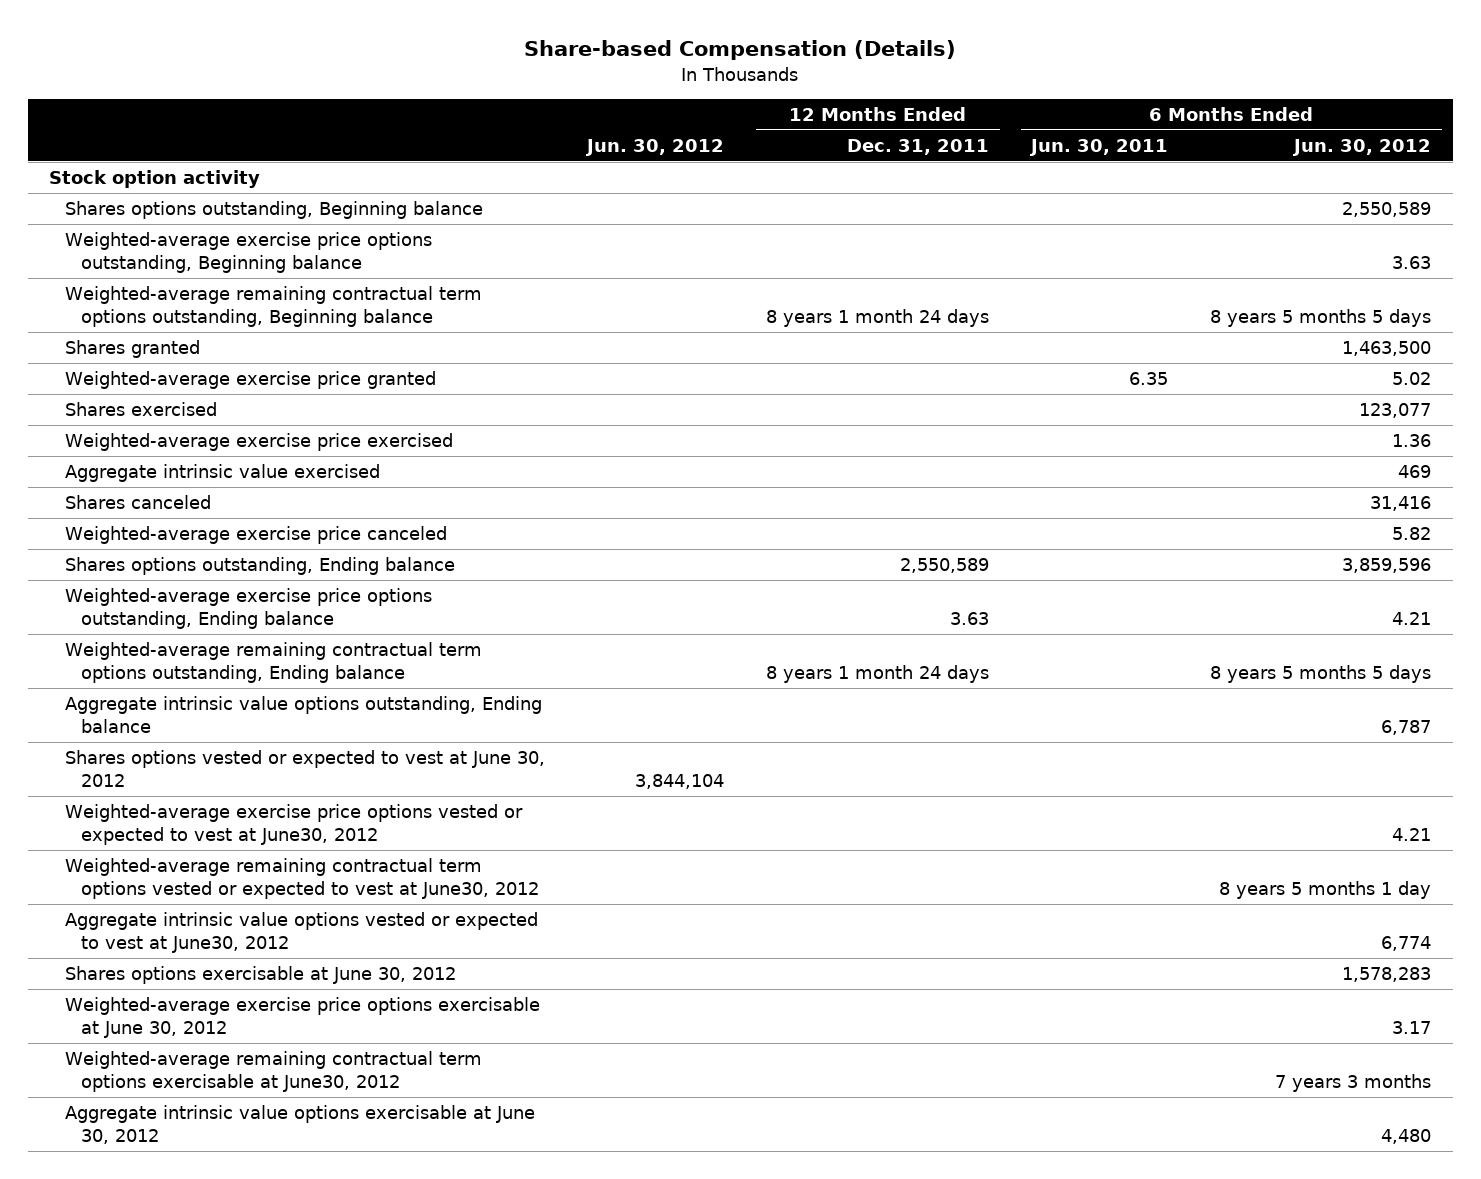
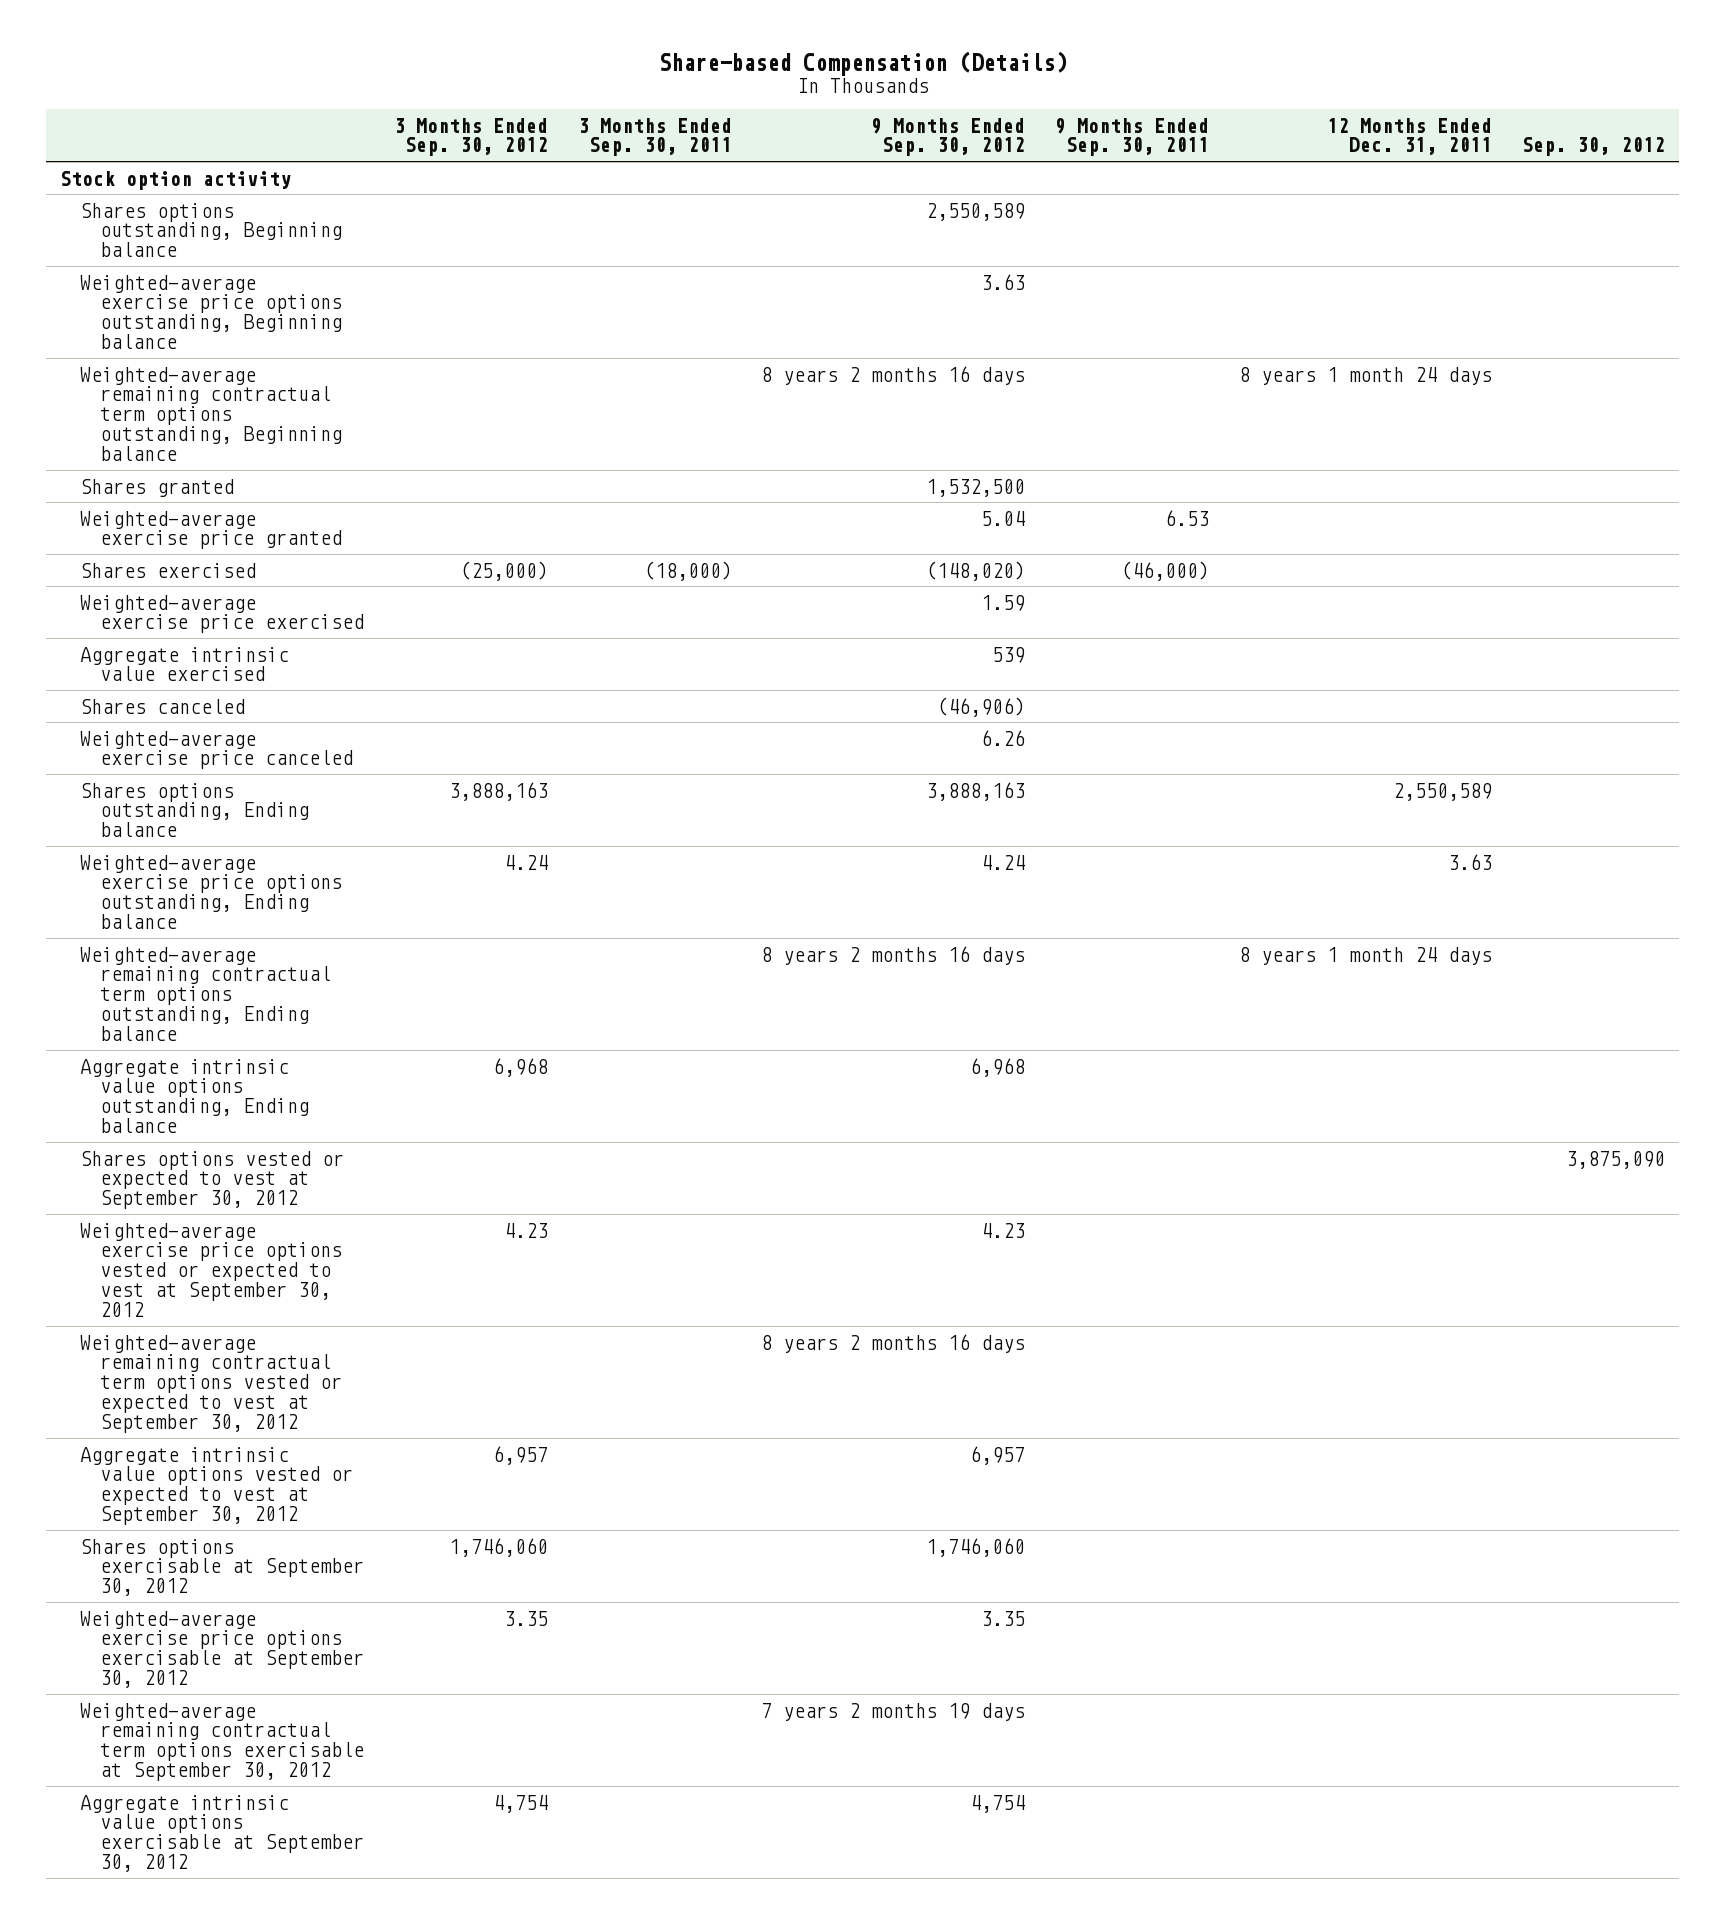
- | Jun. 30, 2012 | 12 Months Ended Dec. 31, 2011 | 6 Months Ended Jun. 30, 2011 | 6 Months Ended Jun. 30, 2012
+ | 3 Months Ended Sep. 30, 2012 | 3 Months Ended Sep. 30, 2011 | 9 Months Ended Sep. 30, 2012 | 9 Months Ended Sep. 30, 2011 | 12 Months Ended Dec. 31, 2011 | Sep. 30, 2012
- Shares options vested or expected to vest at June 30, 2012 | 3,844,104 | | |
- Weighted-average exercise price options vested or expected to vest at June30, 2012 | | | | 4.21
- Weighted-average remaining contractual term options vested or expected to vest at June30, 2012 | | | | 8 years 5 months 1 day
- Aggregate intrinsic value options vested or expected to vest at June30, 2012 | | | | 6,774
- Shares options exercisable at June 30, 2012 | | | | 1,578,283
- Weighted-average exercise price options exercisable at June 30, 2012 | | | | 3.17
- Weighted-average remaining contractual term options exercisable at June30, 2012 | | | | 7 years 3 months
- Aggregate intrinsic value options exercisable at June 30, 2012 | | | | 4,480
+ Shares options vested or expected to vest at September 30, 2012 | | | | | | 3,875,090
+ Weighted-average exercise price options vested or expected to vest at September 30, 2012 | 4.23 | | 4.23 | | |
+ Weighted-average remaining contractual term options vested or expected to vest at September 30, 2012 | | | 8 years 2 months 16 days | | |
+ Aggregate intrinsic value options vested or expected to vest at September 30, 2012 | 6,957 | | 6,957 | | |
+ Shares options exercisable at September 30, 2012 | 1,746,060 | | 1,746,060 | | |
+ Weighted-average exercise price options exercisable at September 30, 2012 | 3.35 | | 3.35 | | |
+ Weighted-average remaining contractual term options exercisable at September 30, 2012 | | | 7 years 2 months 19 days | | |
+ Aggregate intrinsic value options exercisable at September 30, 2012 | 4,754 | | 4,754 | | |

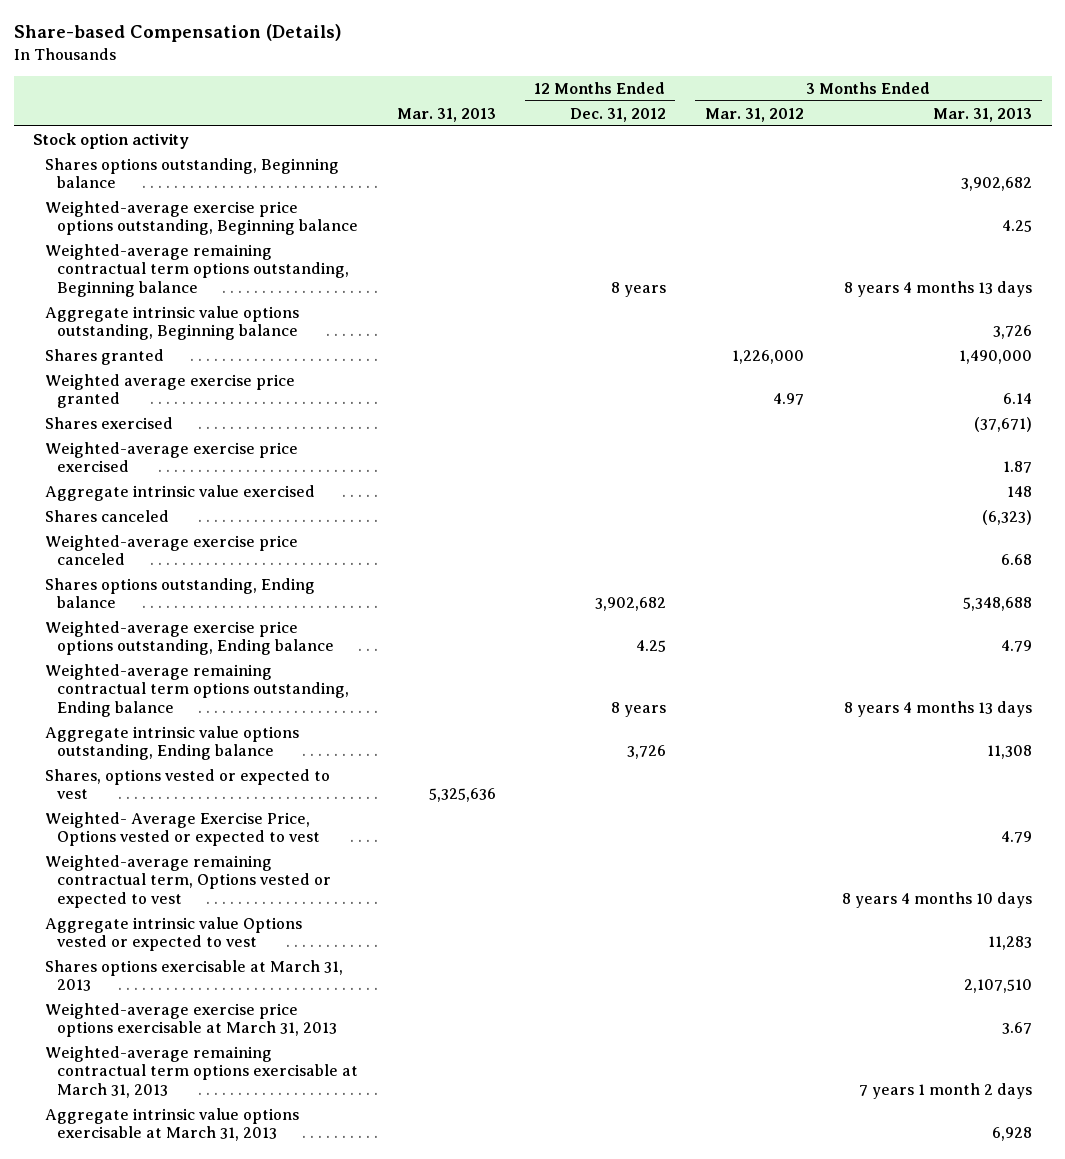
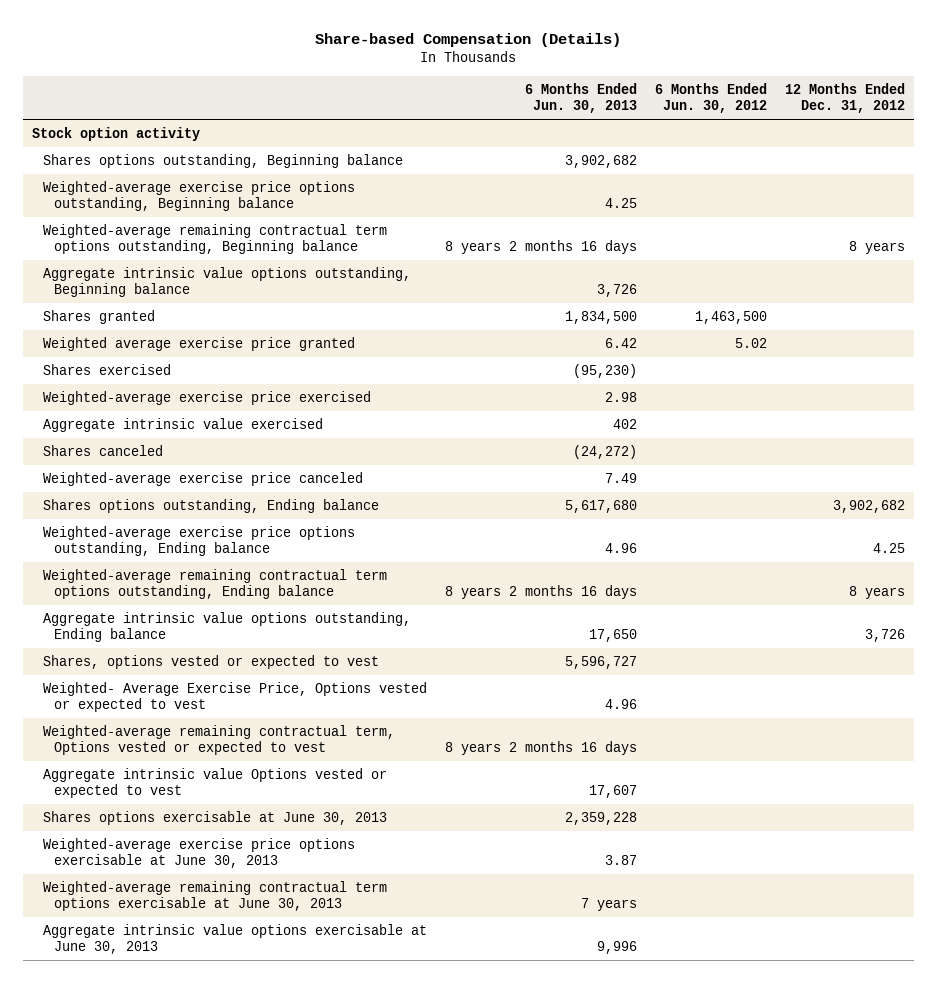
- | Mar. 31, 2013 | 12 Months Ended Dec. 31, 2012 | 3 Months Ended Mar. 31, 2012 | 3 Months Ended Mar. 31, 2013
+ | 6 Months Ended Jun. 30, 2013 | 6 Months Ended Jun. 30, 2012 | 12 Months Ended Dec. 31, 2012
- Shares options exercisable at March 31, 2013 | | | | 2,107,510
- Weighted-average exercise price options exercisable at March 31, 2013 | | | | 3.67
- Weighted-average remaining contractual term options exercisable at March 31, 2013 | | | | 7 years 1 month 2 days
- Aggregate intrinsic value options exercisable at March 31, 2013 | | | | 6,928
+ Shares options exercisable at June 30, 2013 | 2,359,228 | |
+ Weighted-average exercise price options exercisable at June 30, 2013 | 3.87 | |
+ Weighted-average remaining contractual term options exercisable at June 30, 2013 | 7 years | |
+ Aggregate intrinsic value options exercisable at June 30, 2013 | 9,996 | |

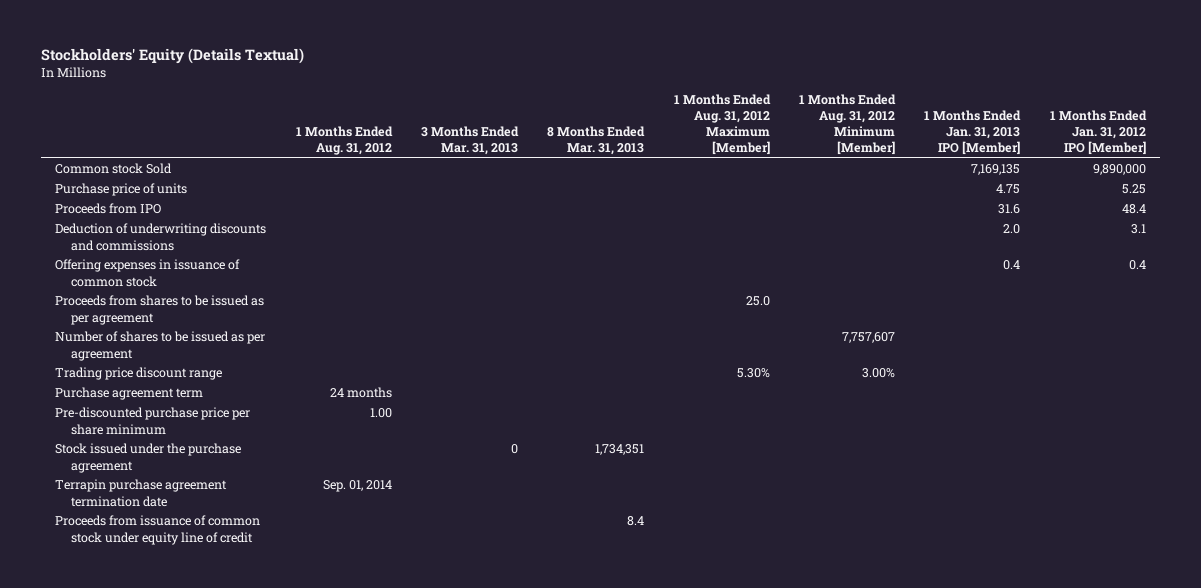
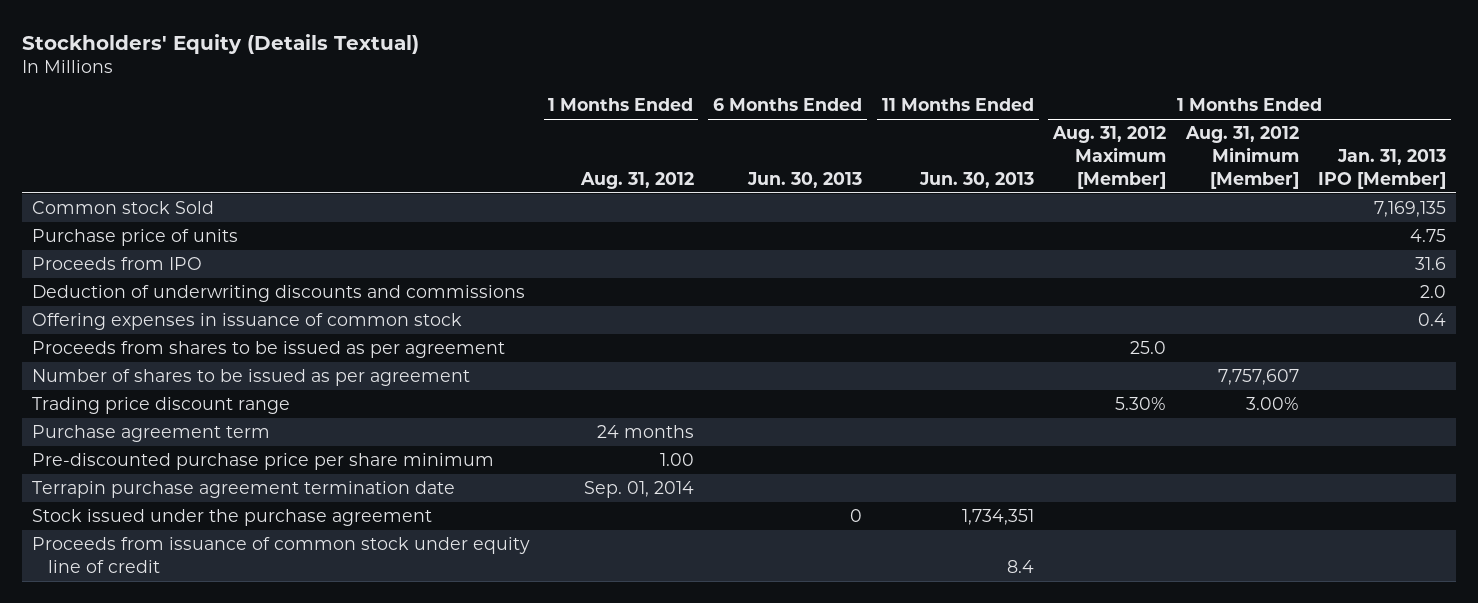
- | 1 Months Ended Aug. 31, 2012 | 3 Months Ended Mar. 31, 2013 | 8 Months Ended Mar. 31, 2013 | 1 Months Ended Aug. 31, 2012 Maximum [Member] | 1 Months Ended Aug. 31, 2012 Minimum [Member] | 1 Months Ended Jan. 31, 2013 IPO [Member] | 1 Months Ended Jan. 31, 2012 IPO [Member]
+ | 1 Months Ended Aug. 31, 2012 | 6 Months Ended Jun. 30, 2013 | 11 Months Ended Jun. 30, 2013 | 1 Months Ended Aug. 31, 2012 Maximum [Member] | 1 Months Ended Aug. 31, 2012 Minimum [Member] | 1 Months Ended Jan. 31, 2013 IPO [Member]
moved down: Stock issued under the purchase agreement | | 0 | 1,734,351 | | |

